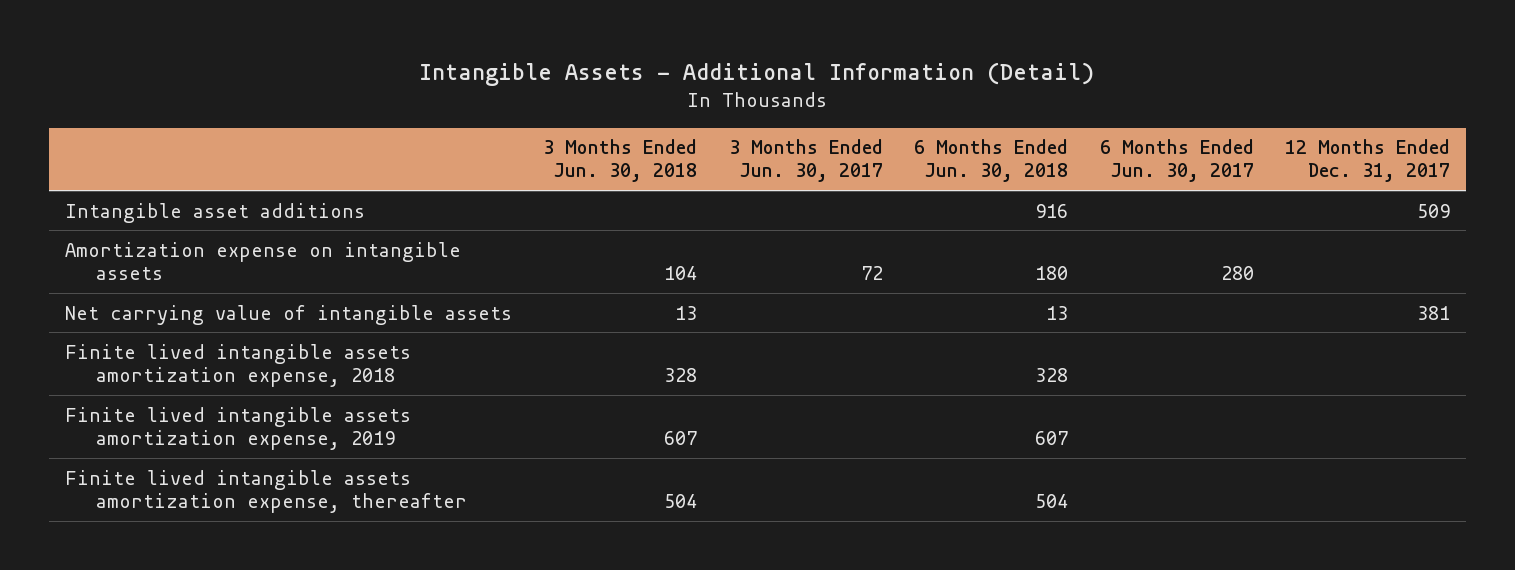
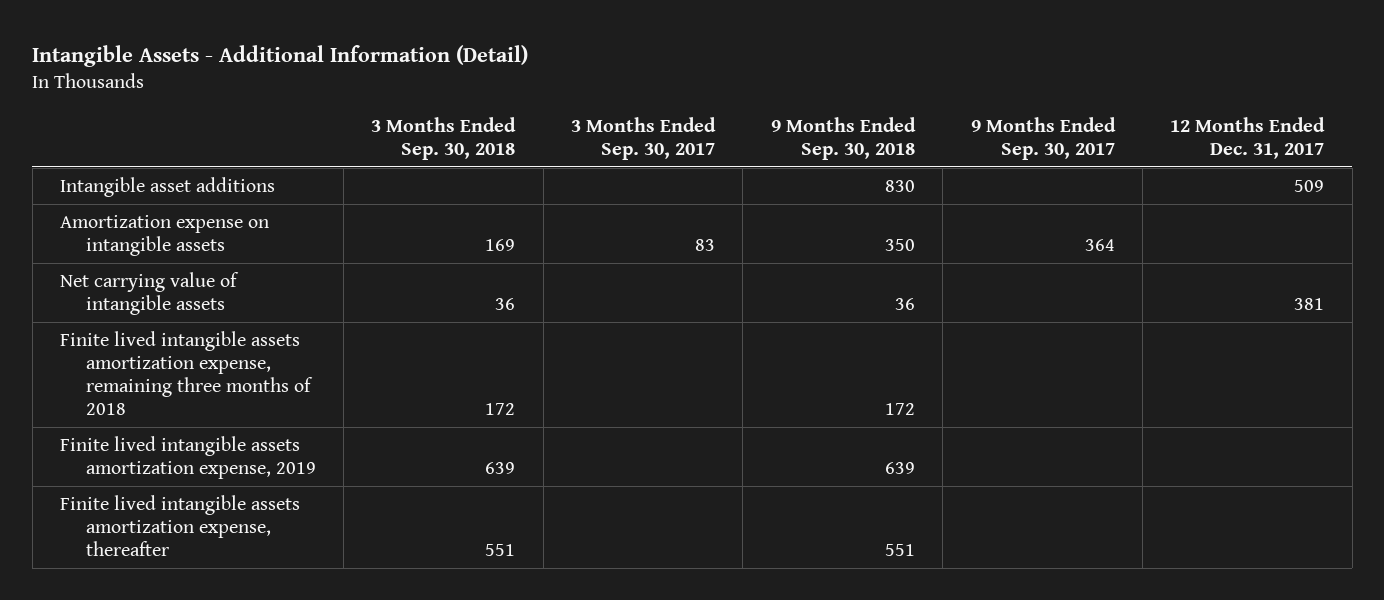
- | 3 Months Ended Jun. 30, 2018 | 3 Months Ended Jun. 30, 2017 | 6 Months Ended Jun. 30, 2018 | 6 Months Ended Jun. 30, 2017 | 12 Months Ended Dec. 31, 2017
+ | 3 Months Ended Sep. 30, 2018 | 3 Months Ended Sep. 30, 2017 | 9 Months Ended Sep. 30, 2018 | 9 Months Ended Sep. 30, 2017 | 12 Months Ended Dec. 31, 2017
- Finite lived intangible assets amortization expense, 2018 | 328 | | 328 | |
+ Finite lived intangible assets amortization expense, remaining three months of 2018 | 172 | | 172 | |

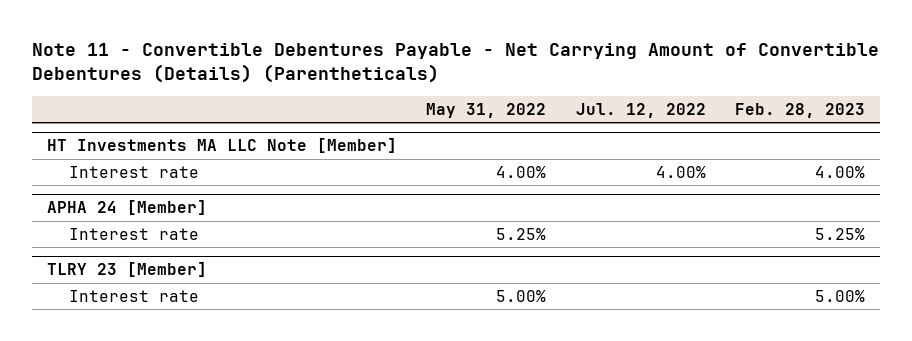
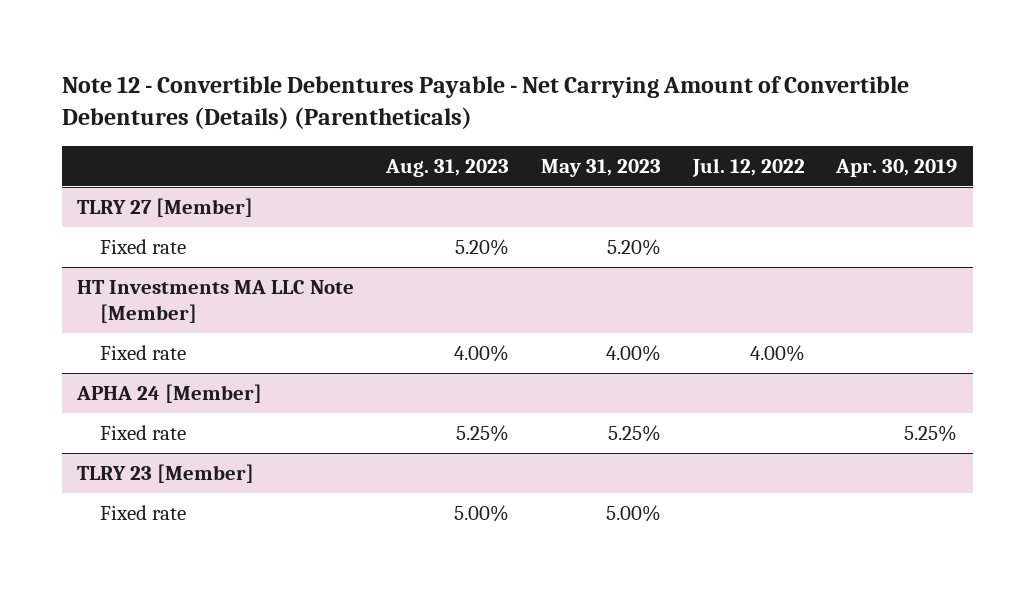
- Note 11 - Convertible Debentures Payable - Net Carrying Amount of Convertible Debentures (Details) (Parentheticals)
+ Note 12 - Convertible Debentures Payable - Net Carrying Amount of Convertible Debentures (Details) (Parentheticals)
- | May 31, 2022 | Jul. 12, 2022 | Feb. 28, 2023
+ | Aug. 31, 2023 | May 31, 2023 | Jul. 12, 2022 | Apr. 30, 2019
+ TLRY 27 [Member]
+ Fixed rate | 5.20% | 5.20% | |
@ HT Investments MA LLC Note [Member]
- Interest rate | 4.00% | 4.00% | 4.00%
+ Fixed rate | 4.00% | 4.00% | 4.00% |
@ APHA 24 [Member]
- Interest rate | 5.25% | | 5.25%
+ Fixed rate | 5.25% | 5.25% | | 5.25%
@ TLRY 23 [Member]
- Interest rate | 5.00% | | 5.00%
+ Fixed rate | 5.00% | 5.00% | |

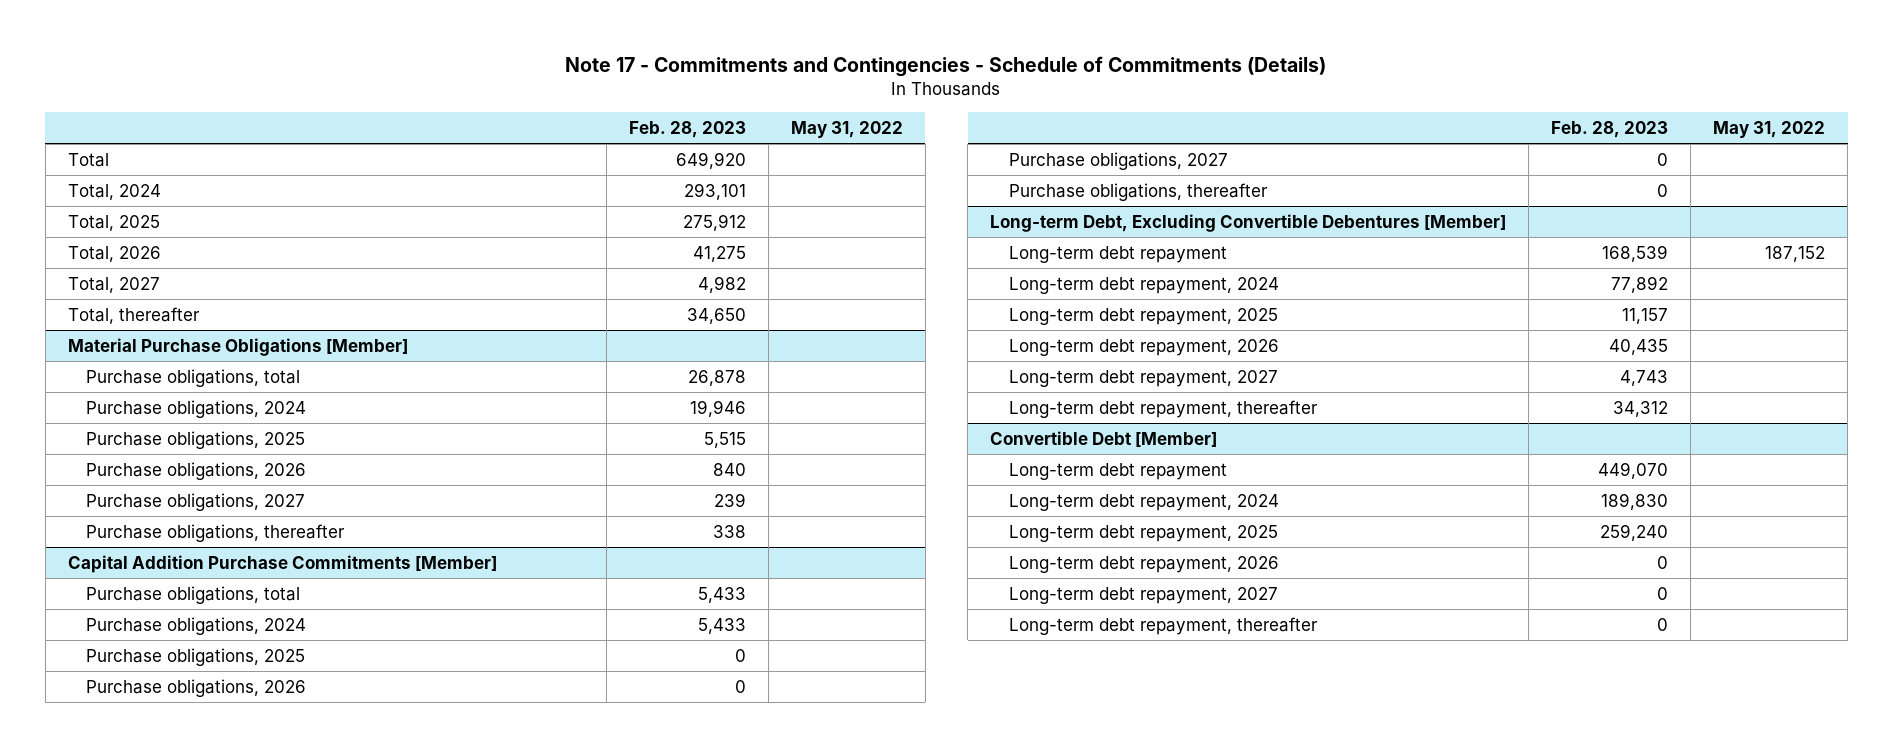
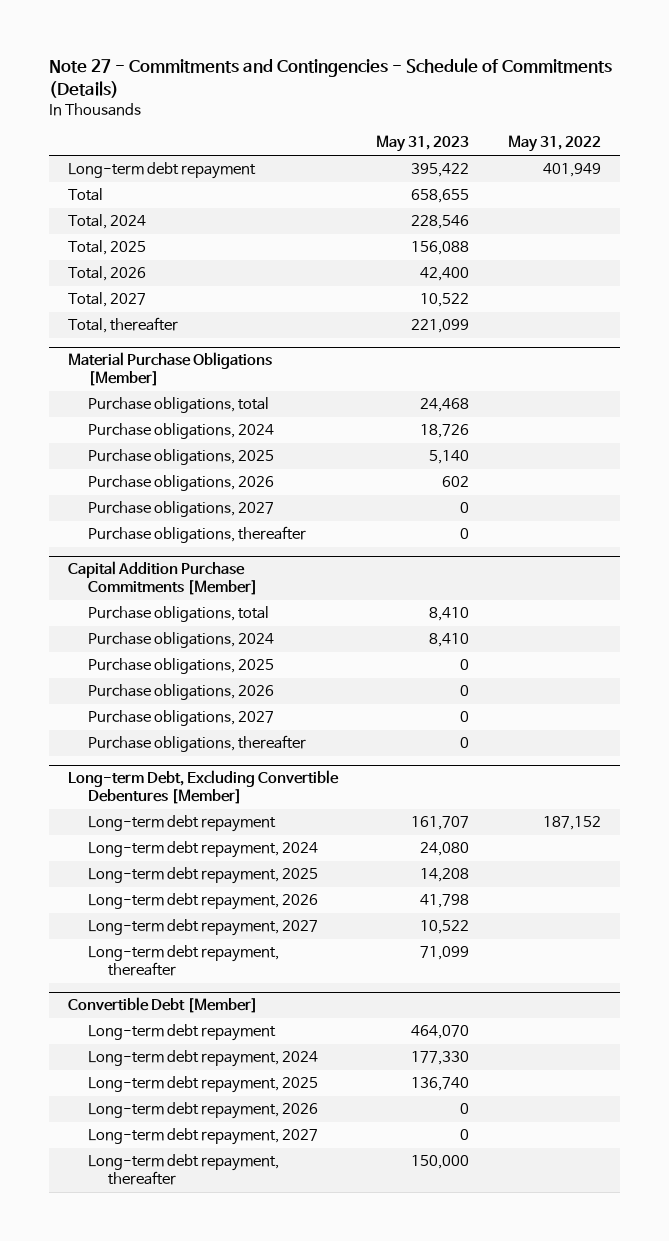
- Note 17 - Commitments and Contingencies - Schedule of Commitments (Details)
+ Note 27 - Commitments and Contingencies - Schedule of Commitments (Details)
- | Feb. 28, 2023 | May 31, 2022
+ | May 31, 2023 | May 31, 2022
+ Long-term debt repayment | 395,422 | 401,949

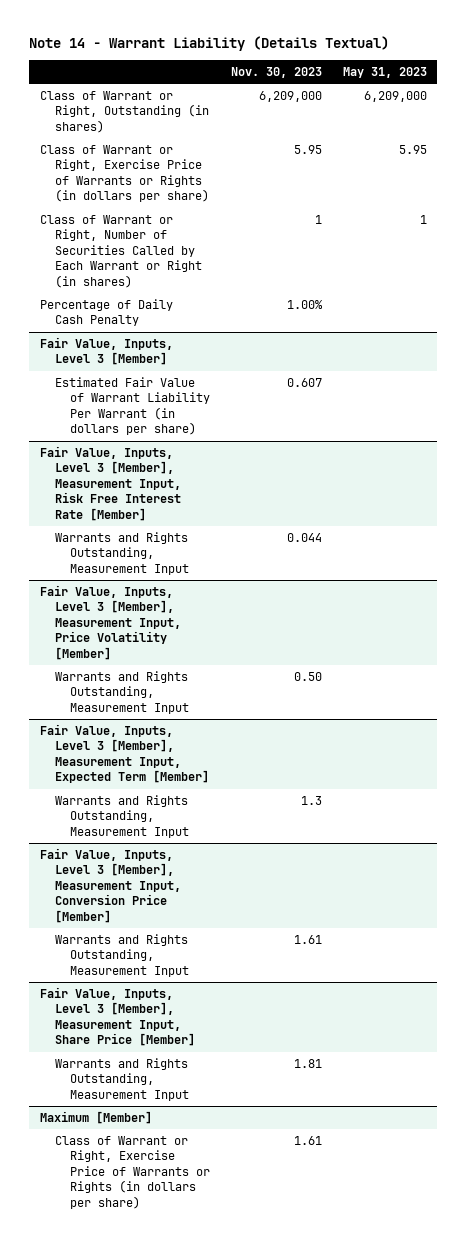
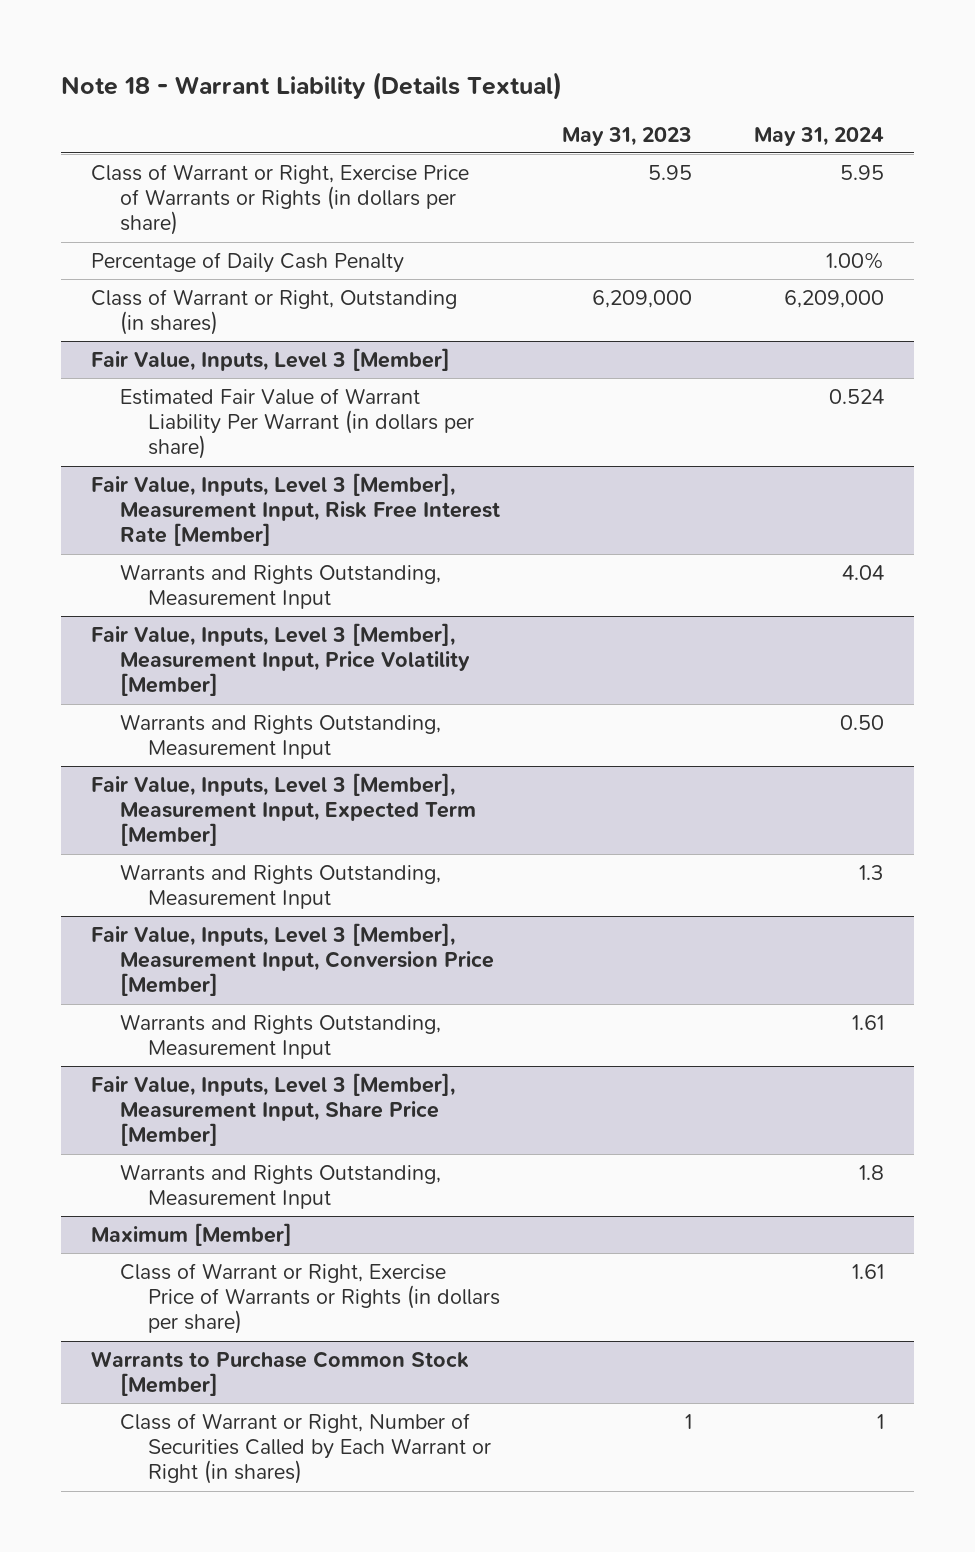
- Note 14 - Warrant Liability (Details Textual)
+ Note 18 - Warrant Liability (Details Textual)
- | Nov. 30, 2023 | May 31, 2023
+ | May 31, 2023 | May 31, 2024
- Class of Warrant or Right, Number of Securities Called by Each Warrant or Right (in shares) | 1 | 1
moved down: Class of Warrant or Right, Outstanding (in shares) | 6,209,000 | 6,209,000
+ Warrants to Purchase Common Stock [Member]
+ Class of Warrant or Right, Number of Securities Called by Each Warrant or Right (in shares) | 1 | 1

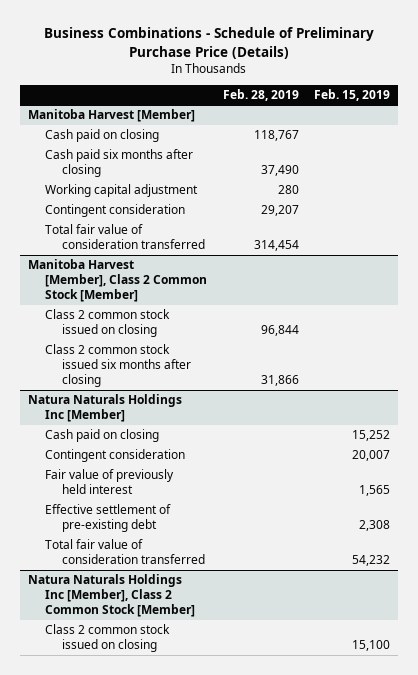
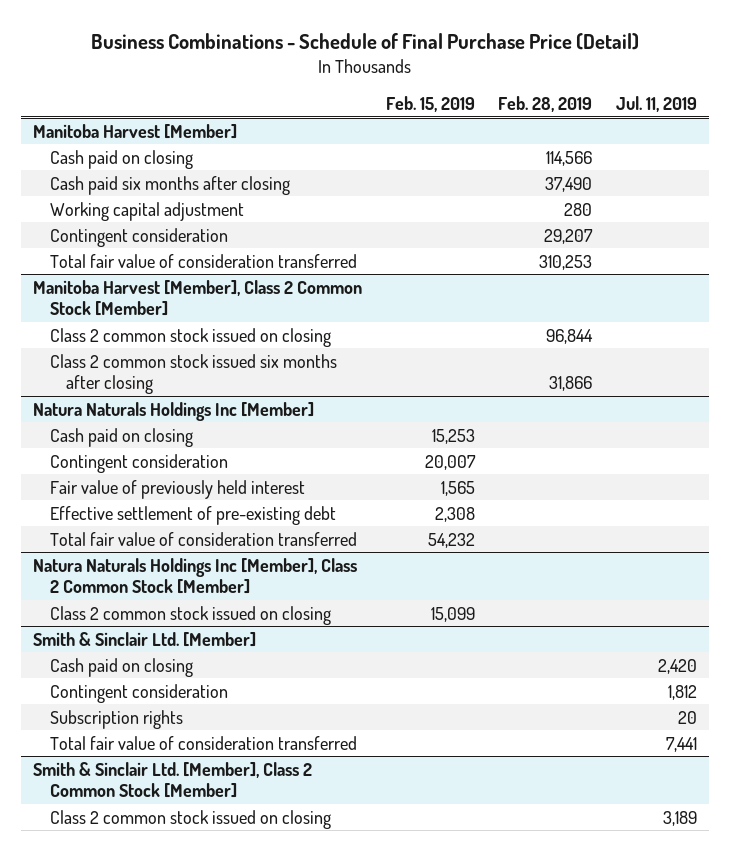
- Business Combinations - Schedule of Preliminary Purchase Price (Details)
+ Business Combinations - Schedule of Final Purchase Price (Detail)
- | Feb. 28, 2019 | Feb. 15, 2019
+ | Feb. 15, 2019 | Feb. 28, 2019 | Jul. 11, 2019
@ Manitoba Harvest [Member]
- Cash paid on closing | 118,767 |
+ Cash paid on closing | | 114,566 |
- Total fair value of consideration transferred | 314,454 |
+ Total fair value of consideration transferred | | 310,253 |
@ Natura Naturals Holdings Inc [Member]
- Cash paid on closing | | 15,252
+ Cash paid on closing | 15,253 | |
@ Natura Naturals Holdings Inc [Member], Class 2 Common Stock [Member]
- Class 2 common stock issued on closing | | 15,100
+ Class 2 common stock issued on closing | 15,099 | |
+ Smith & Sinclair Ltd. [Member]
+ Cash paid on closing | | | 2,420
+ Contingent consideration | | | 1,812
+ Subscription rights | | | 20
+ Total fair value of consideration transferred | | | 7,441
+ Smith & Sinclair Ltd. [Member], Class 2 Common Stock [Member]
+ Class 2 common stock issued on closing | | | 3,189

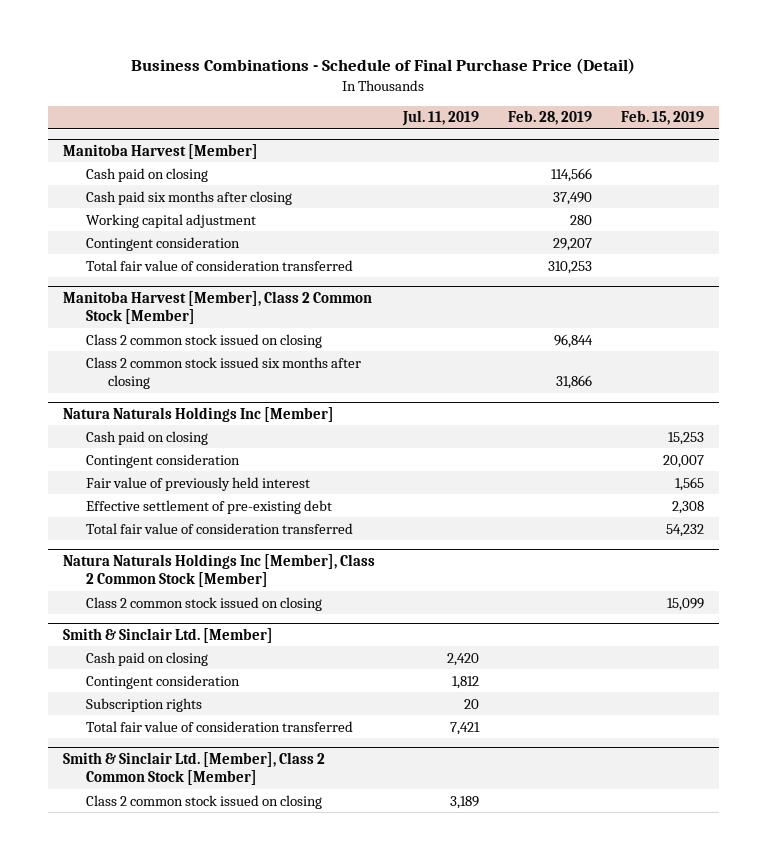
- | Feb. 15, 2019 | Feb. 28, 2019 | Jul. 11, 2019
+ | Jul. 11, 2019 | Feb. 28, 2019 | Feb. 15, 2019
@ Smith & Sinclair Ltd. [Member]
- Total fair value of consideration transferred | | | 7,441
+ Total fair value of consideration transferred | 7,421 | |

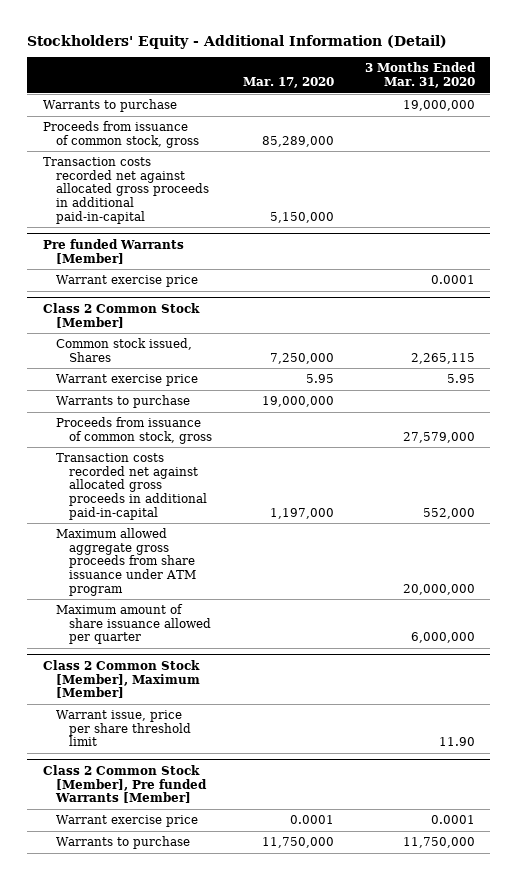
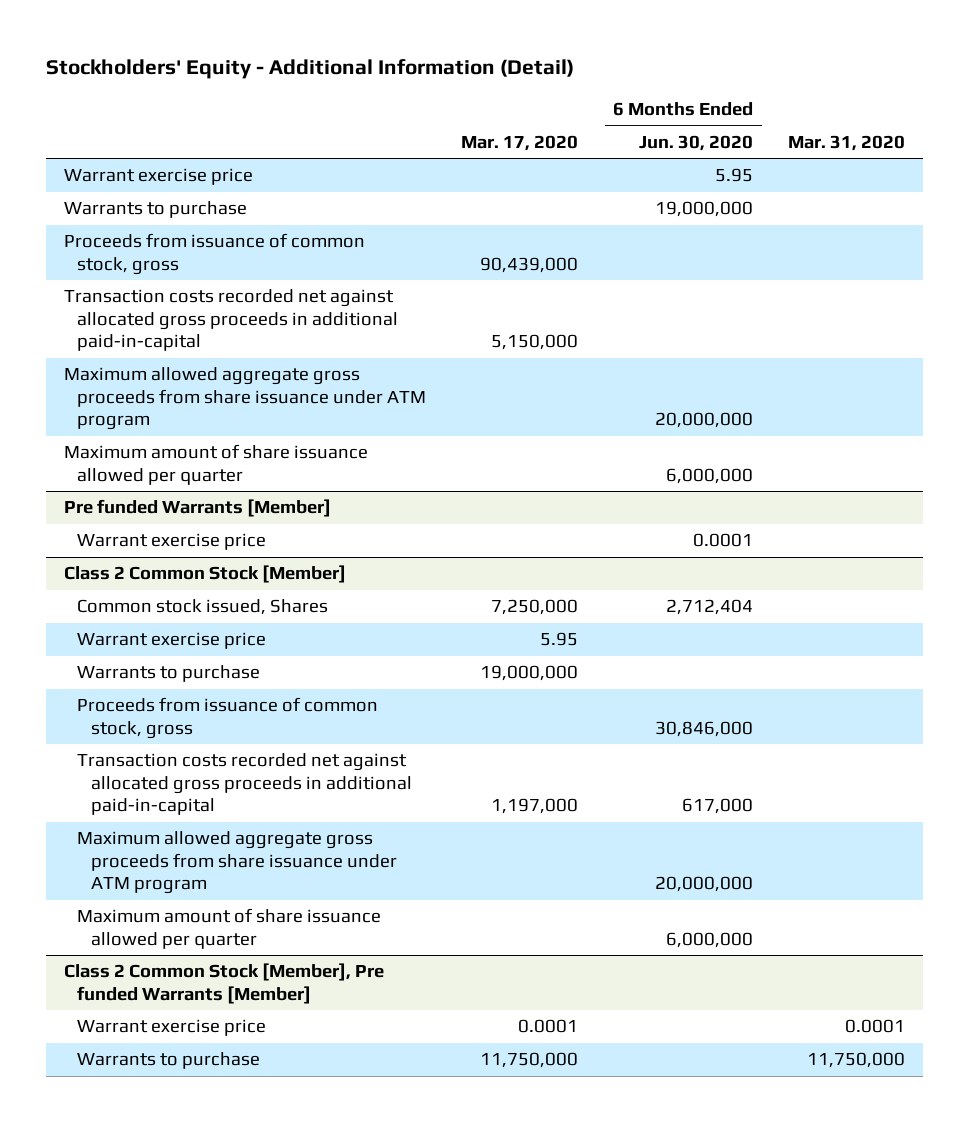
- | Mar. 17, 2020 | 3 Months Ended Mar. 31, 2020
+ | Mar. 17, 2020 | 6 Months Ended Jun. 30, 2020 | Mar. 31, 2020
+ Warrant exercise price | | 5.95 |
- Proceeds from issuance of common stock, gross | 85,289,000 |
+ Proceeds from issuance of common stock, gross | 90,439,000 | |
+ Maximum allowed aggregate gross proceeds from share issuance under ATM program | | 20,000,000 |
+ Maximum amount of share issuance allowed per quarter | | 6,000,000 |
- Class 2 Common Stock [Member], Maximum [Member]
- Warrant issue, price per share threshold limit | | 11.90

